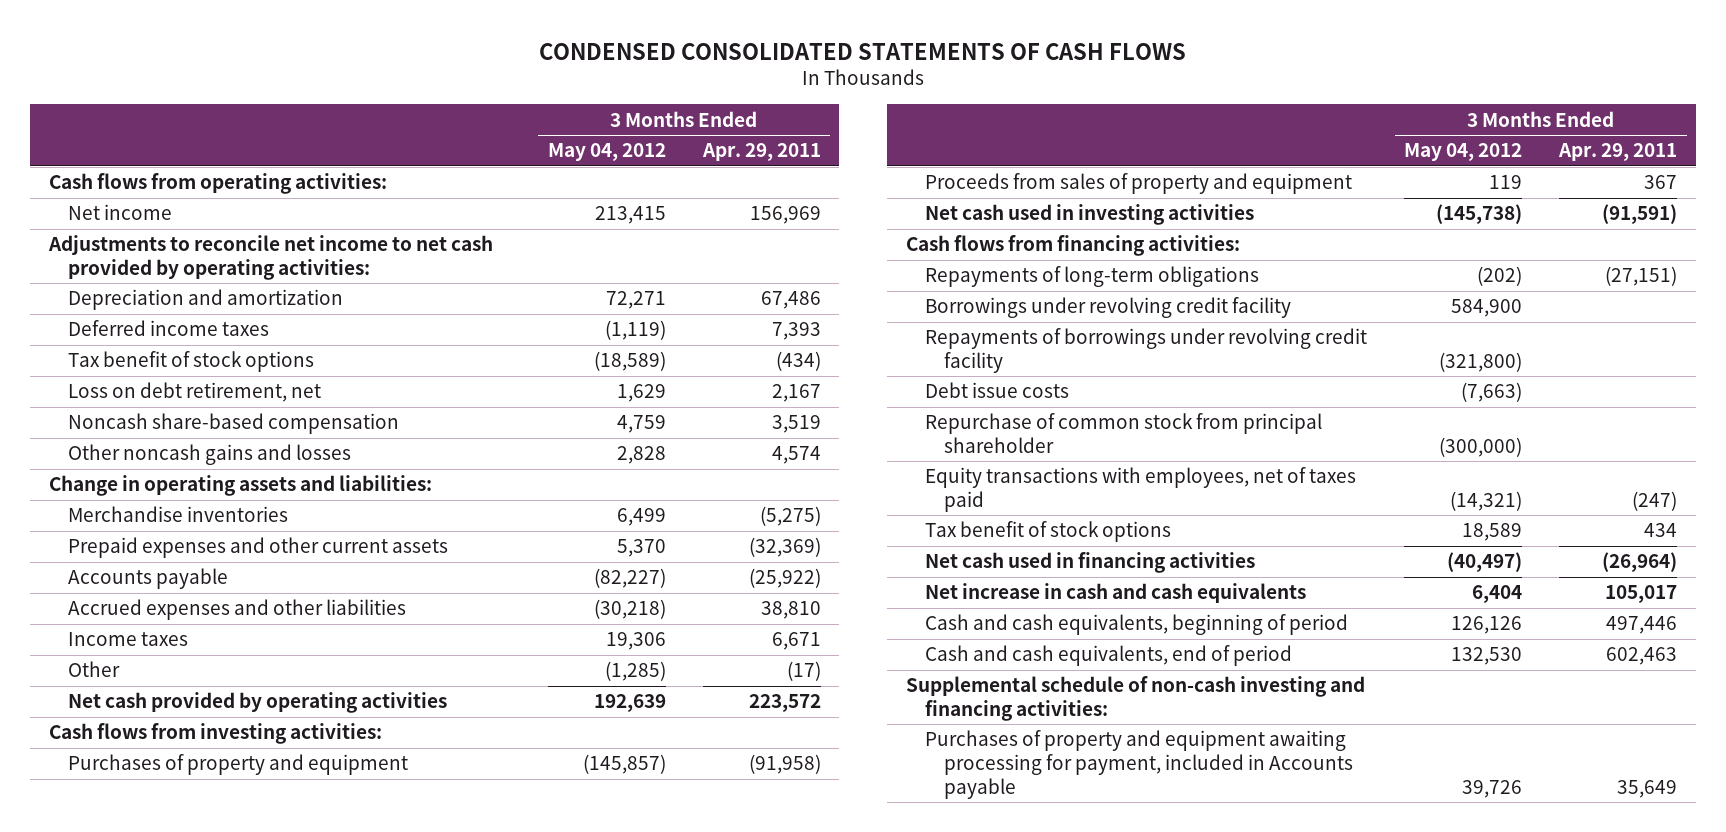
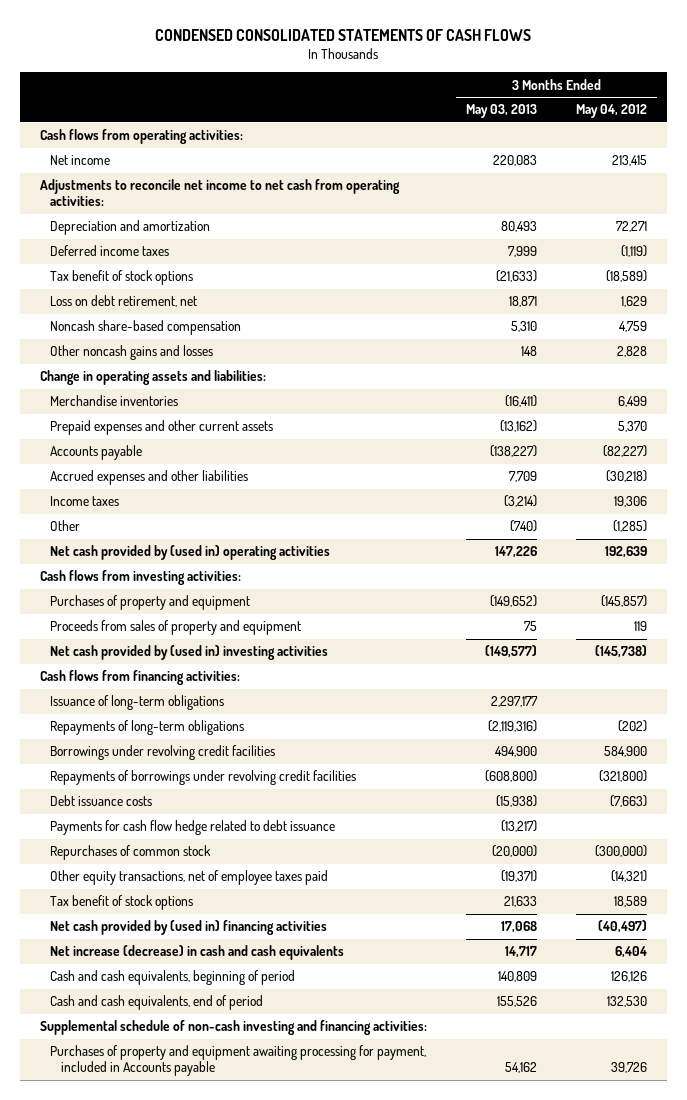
- | 3 Months Ended May 04, 2012 | 3 Months Ended Apr. 29, 2011
+ | 3 Months Ended May 03, 2013 | 3 Months Ended May 04, 2012
- Adjustments to reconcile net income to net cash provided by operating activities:
+ Adjustments to reconcile net income to net cash from operating activities:
- Net cash provided by operating activities | 192,639 | 223,572
+ Net cash provided by (used in) operating activities | 147,226 | 192,639
- Net cash used in investing activities | (145,738) | (91,591)
+ Net cash provided by (used in) investing activities | (149,577) | (145,738)
+ Issuance of long-term obligations | 2,297,177 |
- Borrowings under revolving credit facility | 584,900 |
- Repayments of borrowings under revolving credit facility | (321,800) |
- Debt issue costs | (7,663) |
- Repurchase of common stock from principal shareholder | (300,000) |
- Equity transactions with employees, net of taxes paid | (14,321) | (247)
+ Borrowings under revolving credit facilities | 494,900 | 584,900
+ Repayments of borrowings under revolving credit facilities | (608,800) | (321,800)
+ Debt issuance costs | (15,938) | (7,663)
+ Payments for cash flow hedge related to debt issuance | (13,217) |
+ Repurchases of common stock | (20,000) | (300,000)
+ Other equity transactions, net of employee taxes paid | (19,371) | (14,321)
- Net cash used in financing activities | (40,497) | (26,964)
- Net increase in cash and cash equivalents | 6,404 | 105,017
+ Net cash provided by (used in) financing activities | 17,068 | (40,497)
+ Net increase (decrease) in cash and cash equivalents | 14,717 | 6,404

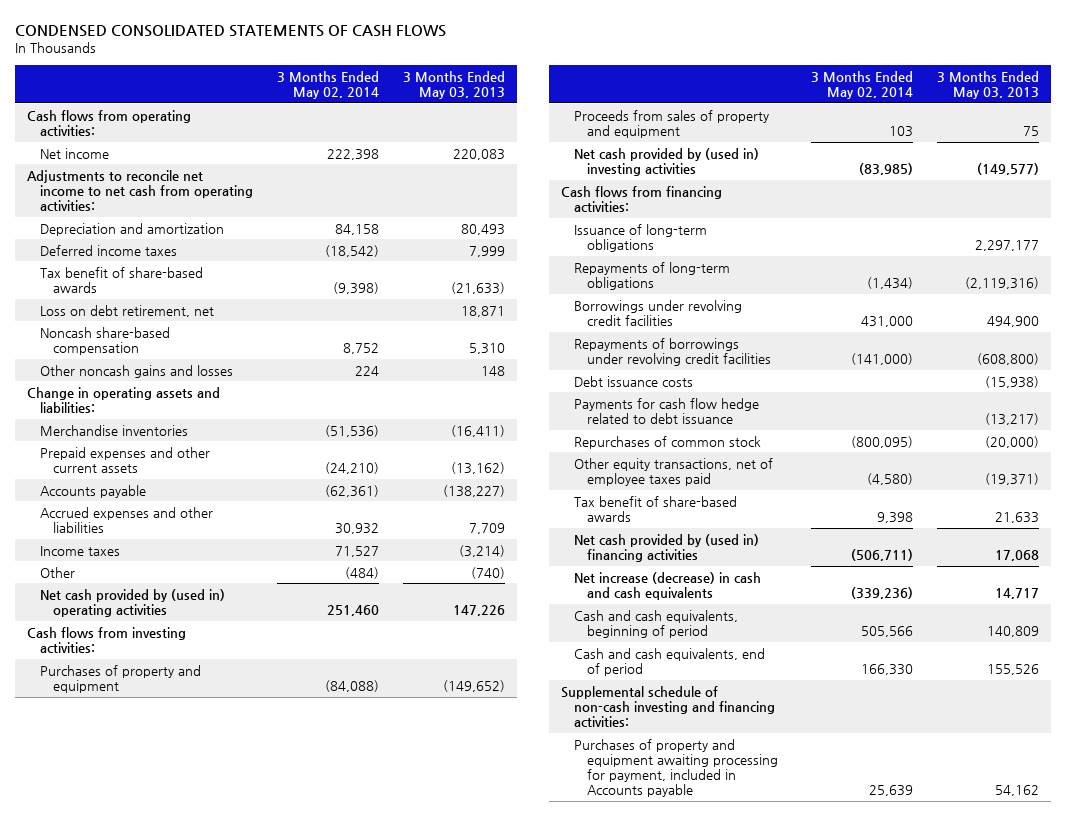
- | 3 Months Ended May 03, 2013 | 3 Months Ended May 04, 2012
+ | 3 Months Ended May 02, 2014 | 3 Months Ended May 03, 2013
- Tax benefit of stock options | (21,633) | (18,589)
+ Tax benefit of share-based awards | (9,398) | (21,633)
- Tax benefit of stock options | 21,633 | 18,589
+ Tax benefit of share-based awards | 9,398 | 21,633

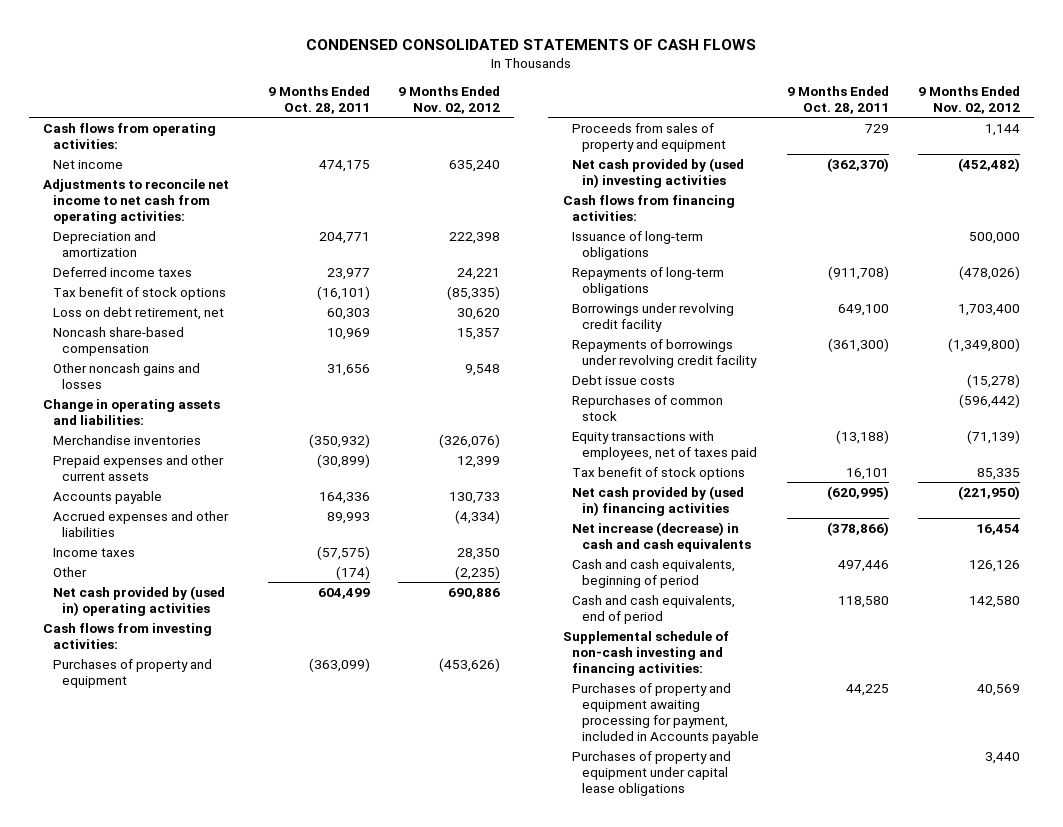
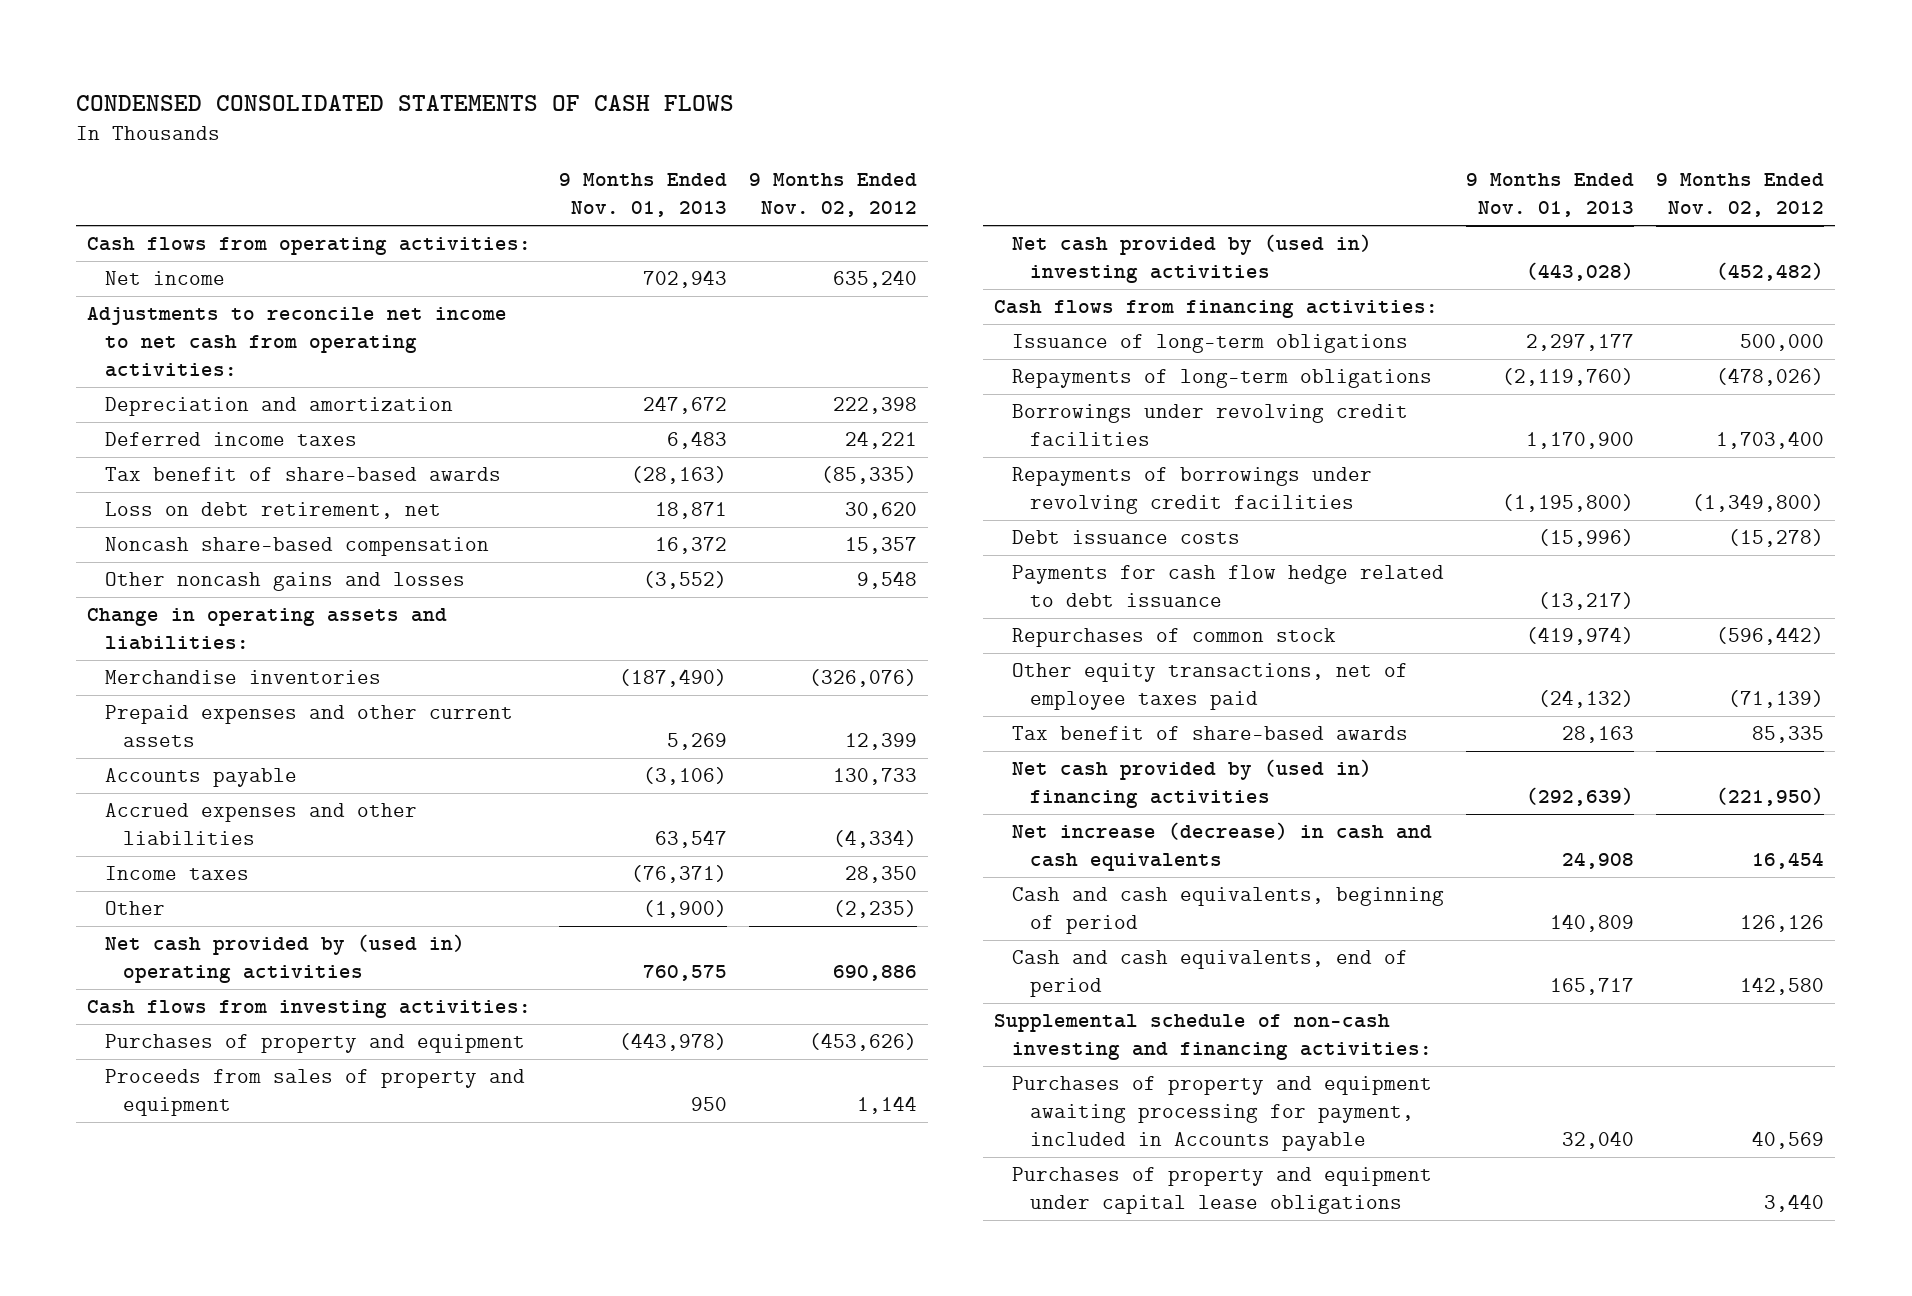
- | 9 Months Ended Oct. 28, 2011 | 9 Months Ended Nov. 02, 2012
+ | 9 Months Ended Nov. 01, 2013 | 9 Months Ended Nov. 02, 2012
- Tax benefit of stock options | (16,101) | (85,335)
+ Tax benefit of share-based awards | (28,163) | (85,335)
- Borrowings under revolving credit facility | 649,100 | 1,703,400
- Repayments of borrowings under revolving credit facility | (361,300) | (1,349,800)
- Debt issue costs | | (15,278)
+ Borrowings under revolving credit facilities | 1,170,900 | 1,703,400
+ Repayments of borrowings under revolving credit facilities | (1,195,800) | (1,349,800)
+ Debt issuance costs | (15,996) | (15,278)
+ Payments for cash flow hedge related to debt issuance | (13,217) |
- Equity transactions with employees, net of taxes paid | (13,188) | (71,139)
- Tax benefit of stock options | 16,101 | 85,335
+ Other equity transactions, net of employee taxes paid | (24,132) | (71,139)
+ Tax benefit of share-based awards | 28,163 | 85,335

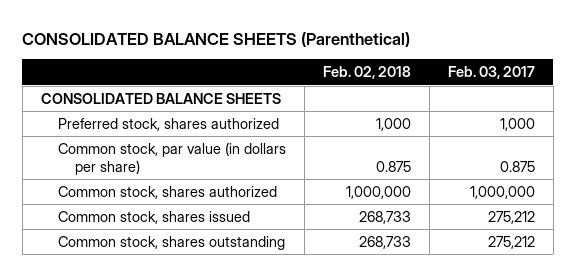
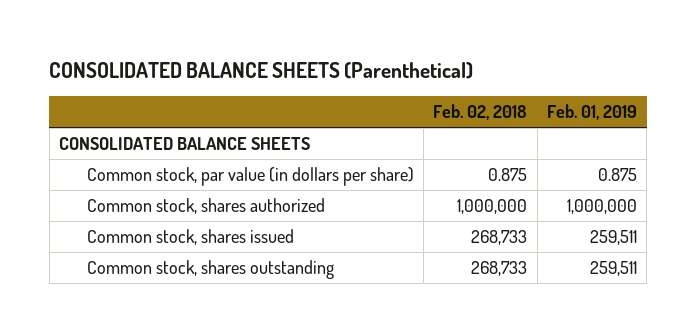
- | Feb. 02, 2018 | Feb. 03, 2017
+ | Feb. 02, 2018 | Feb. 01, 2019
- Preferred stock, shares authorized | 1,000 | 1,000

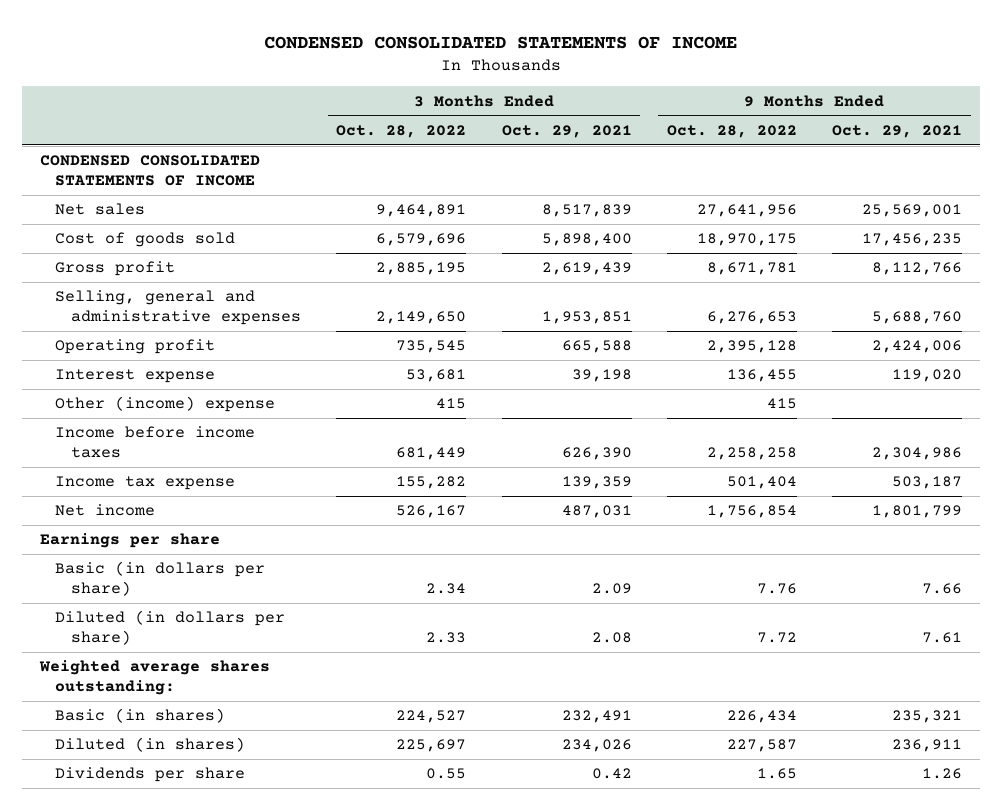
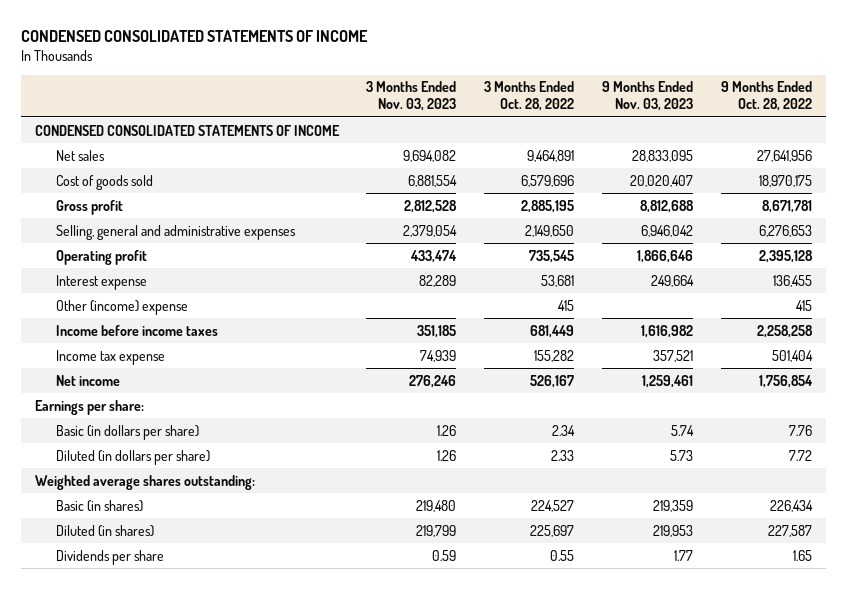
- | 3 Months Ended Oct. 28, 2022 | 3 Months Ended Oct. 29, 2021 | 9 Months Ended Oct. 28, 2022 | 9 Months Ended Oct. 29, 2021
+ | 3 Months Ended Nov. 03, 2023 | 3 Months Ended Oct. 28, 2022 | 9 Months Ended Nov. 03, 2023 | 9 Months Ended Oct. 28, 2022
- Earnings per share
+ Earnings per share:

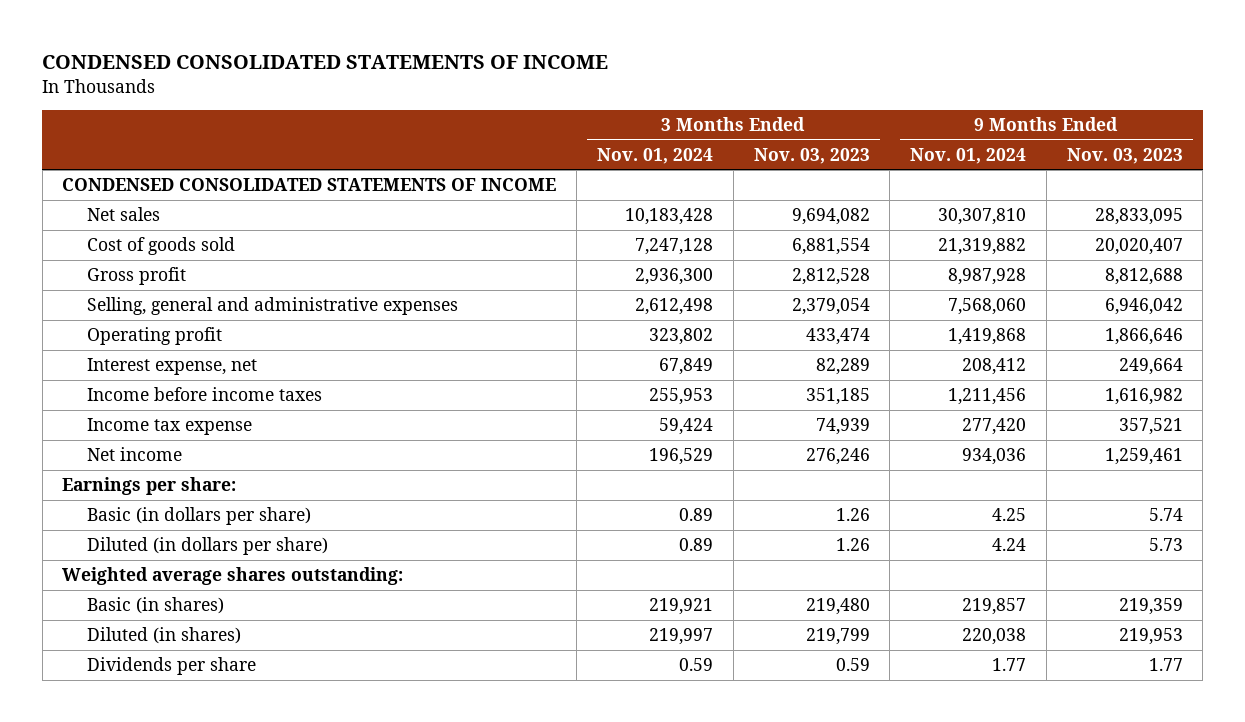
- | 3 Months Ended Nov. 03, 2023 | 3 Months Ended Oct. 28, 2022 | 9 Months Ended Nov. 03, 2023 | 9 Months Ended Oct. 28, 2022
+ | 3 Months Ended Nov. 01, 2024 | 3 Months Ended Nov. 03, 2023 | 9 Months Ended Nov. 01, 2024 | 9 Months Ended Nov. 03, 2023
- Interest expense | 82,289 | 53,681 | 249,664 | 136,455
- Other (income) expense | | 415 | | 415
+ Interest expense, net | 67,849 | 82,289 | 208,412 | 249,664

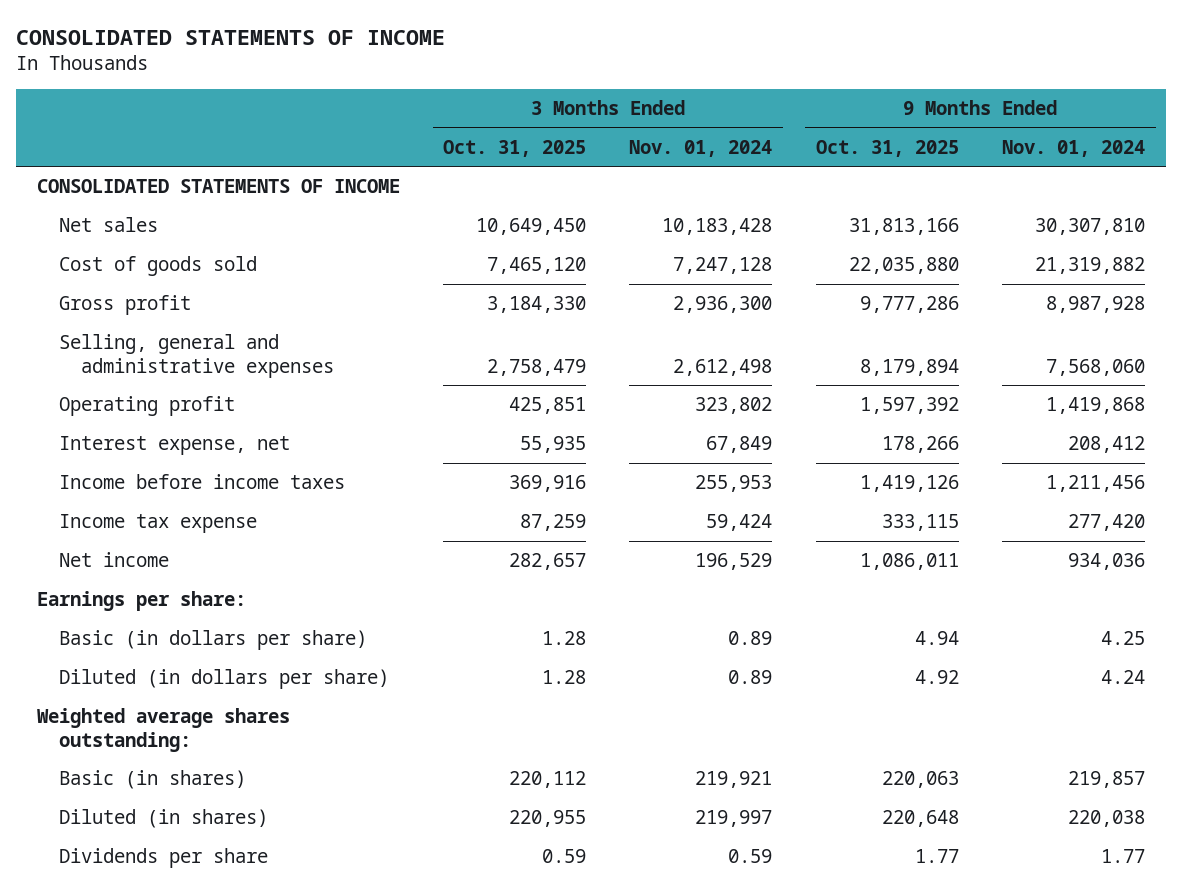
- CONDENSED CONSOLIDATED STATEMENTS OF INCOME
+ CONSOLIDATED STATEMENTS OF INCOME
- | 3 Months Ended Nov. 01, 2024 | 3 Months Ended Nov. 03, 2023 | 9 Months Ended Nov. 01, 2024 | 9 Months Ended Nov. 03, 2023
+ | 3 Months Ended Oct. 31, 2025 | 3 Months Ended Nov. 01, 2024 | 9 Months Ended Oct. 31, 2025 | 9 Months Ended Nov. 01, 2024
- CONDENSED CONSOLIDATED STATEMENTS OF INCOME
+ CONSOLIDATED STATEMENTS OF INCOME

